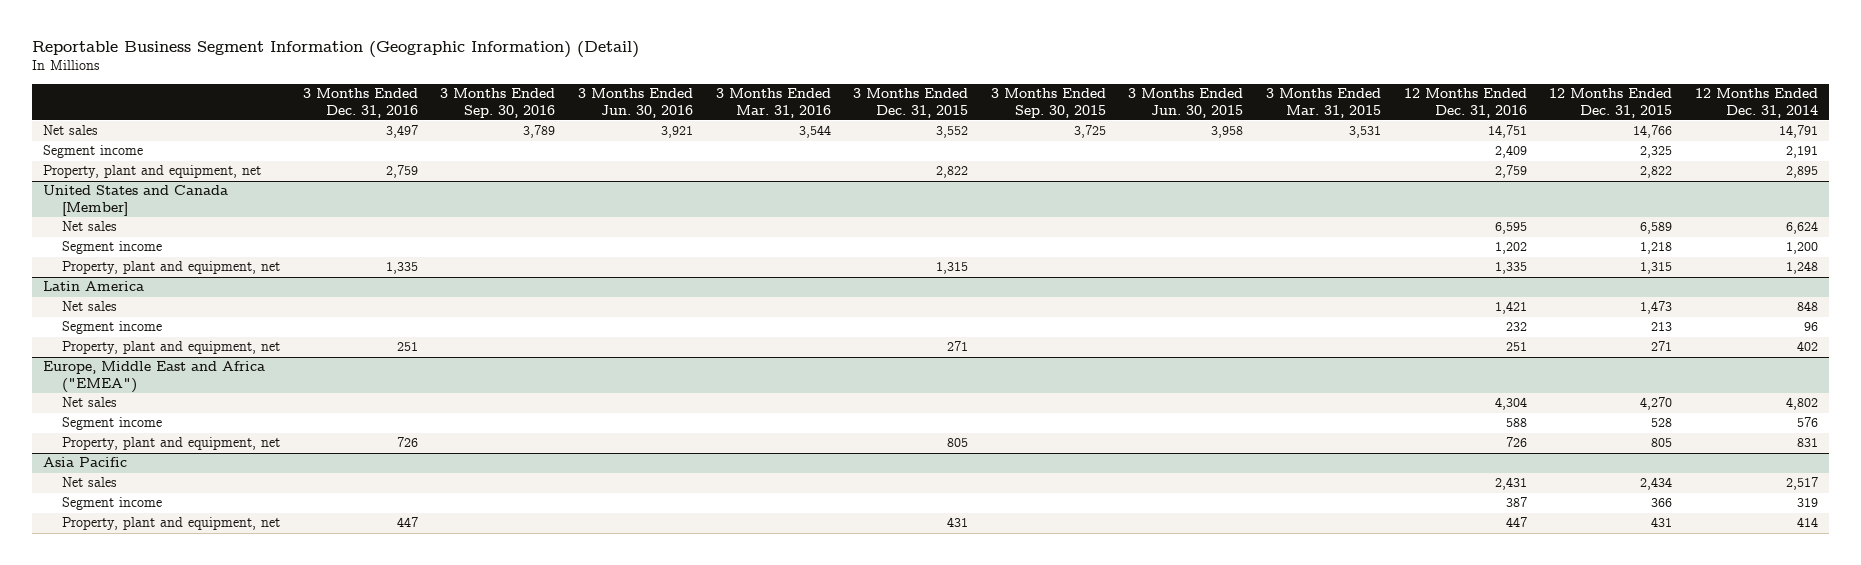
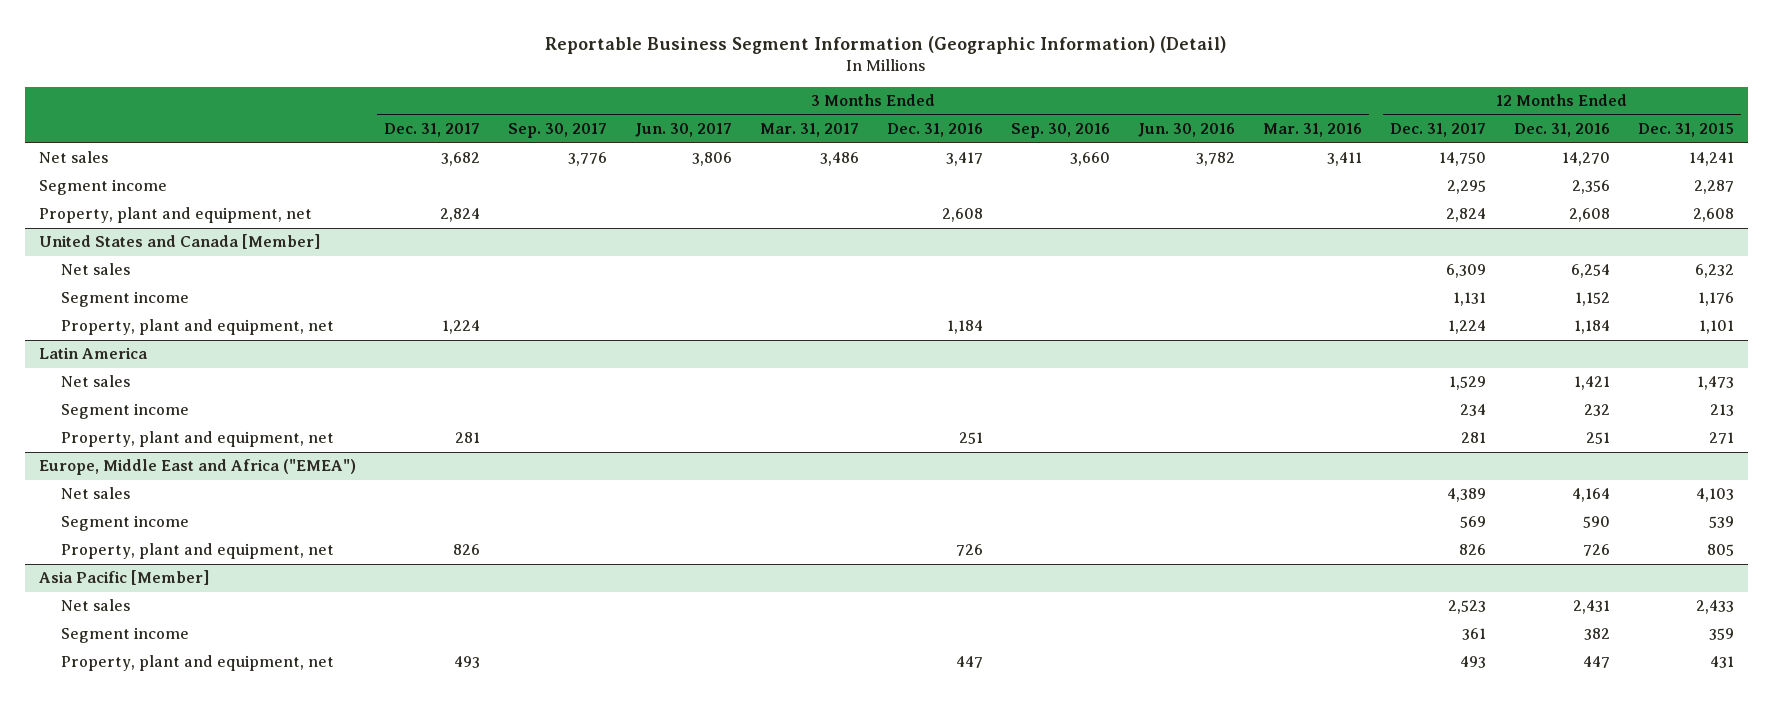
- | 3 Months Ended Dec. 31, 2016 | 3 Months Ended Sep. 30, 2016 | 3 Months Ended Jun. 30, 2016 | 3 Months Ended Mar. 31, 2016 | 3 Months Ended Dec. 31, 2015 | 3 Months Ended Sep. 30, 2015 | 3 Months Ended Jun. 30, 2015 | 3 Months Ended Mar. 31, 2015 | 12 Months Ended Dec. 31, 2016 | 12 Months Ended Dec. 31, 2015 | 12 Months Ended Dec. 31, 2014
+ | 3 Months Ended Dec. 31, 2017 | 3 Months Ended Sep. 30, 2017 | 3 Months Ended Jun. 30, 2017 | 3 Months Ended Mar. 31, 2017 | 3 Months Ended Dec. 31, 2016 | 3 Months Ended Sep. 30, 2016 | 3 Months Ended Jun. 30, 2016 | 3 Months Ended Mar. 31, 2016 | 12 Months Ended Dec. 31, 2017 | 12 Months Ended Dec. 31, 2016 | 12 Months Ended Dec. 31, 2015
- Net sales | 3,497 | 3,789 | 3,921 | 3,544 | 3,552 | 3,725 | 3,958 | 3,531 | 14,751 | 14,766 | 14,791
- Segment income | | | | | | | | | 2,409 | 2,325 | 2,191
- Property, plant and equipment, net | 2,759 | | | | 2,822 | | | | 2,759 | 2,822 | 2,895
+ Net sales | 3,682 | 3,776 | 3,806 | 3,486 | 3,417 | 3,660 | 3,782 | 3,411 | 14,750 | 14,270 | 14,241
+ Segment income | | | | | | | | | 2,295 | 2,356 | 2,287
+ Property, plant and equipment, net | 2,824 | | | | 2,608 | | | | 2,824 | 2,608 | 2,608
@ United States and Canada [Member]
- Net sales | | | | | | | | | 6,595 | 6,589 | 6,624
- Segment income | | | | | | | | | 1,202 | 1,218 | 1,200
- Property, plant and equipment, net | 1,335 | | | | 1,315 | | | | 1,335 | 1,315 | 1,248
+ Net sales | | | | | | | | | 6,309 | 6,254 | 6,232
+ Segment income | | | | | | | | | 1,131 | 1,152 | 1,176
+ Property, plant and equipment, net | 1,224 | | | | 1,184 | | | | 1,224 | 1,184 | 1,101
@ Europe, Middle East and Africa ("EMEA")
- Net sales | | | | | | | | | 4,304 | 4,270 | 4,802
- Segment income | | | | | | | | | 588 | 528 | 576
+ Net sales | | | | | | | | | 4,389 | 4,164 | 4,103
+ Segment income | | | | | | | | | 569 | 590 | 539
- Asia Pacific
- Net sales | | | | | | | | | 2,431 | 2,434 | 2,517
- Segment income | | | | | | | | | 387 | 366 | 319
+ Asia Pacific [Member]
+ Net sales | | | | | | | | | 2,523 | 2,431 | 2,433
+ Segment income | | | | | | | | | 361 | 382 | 359

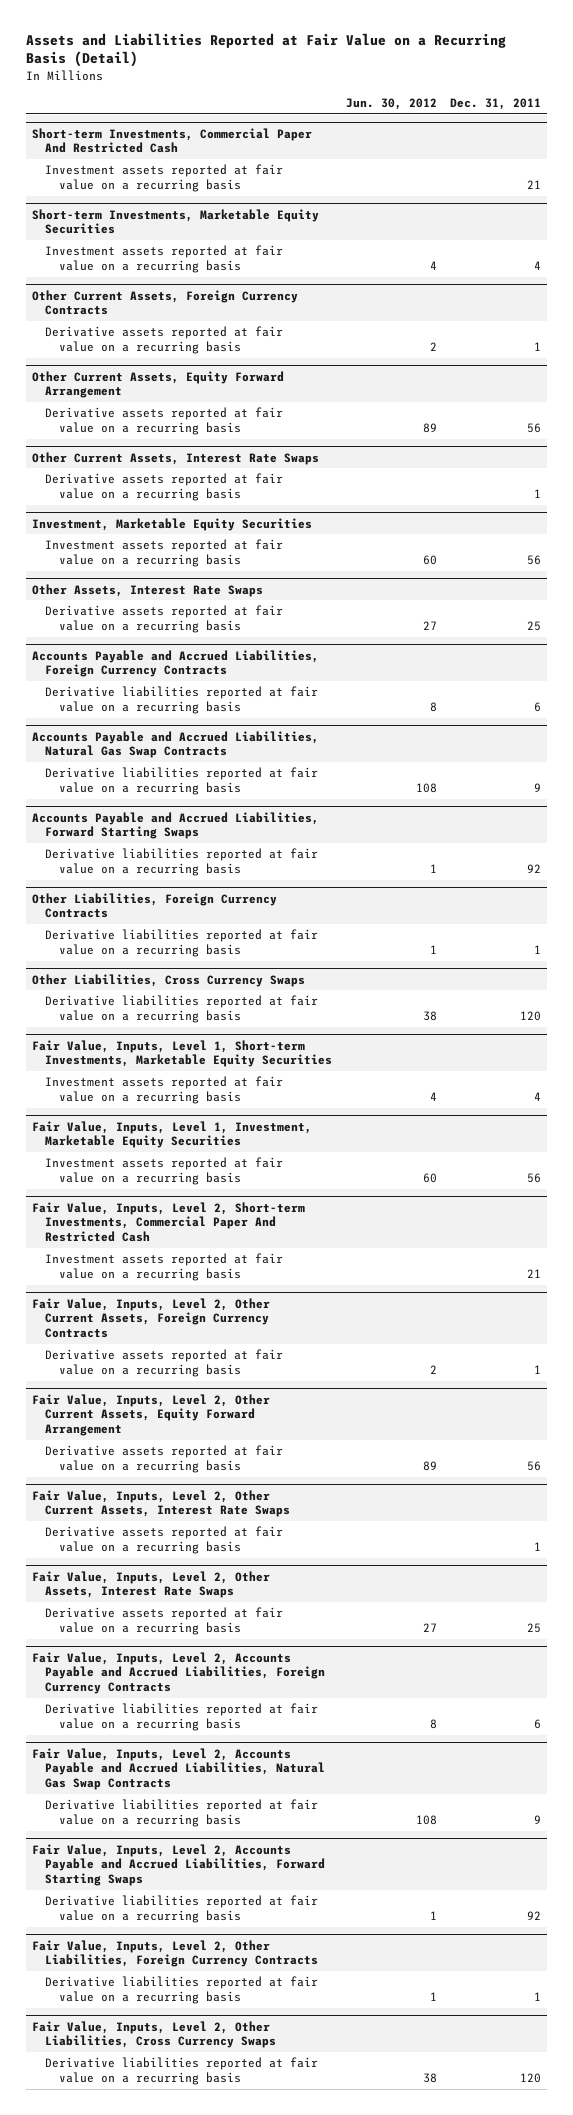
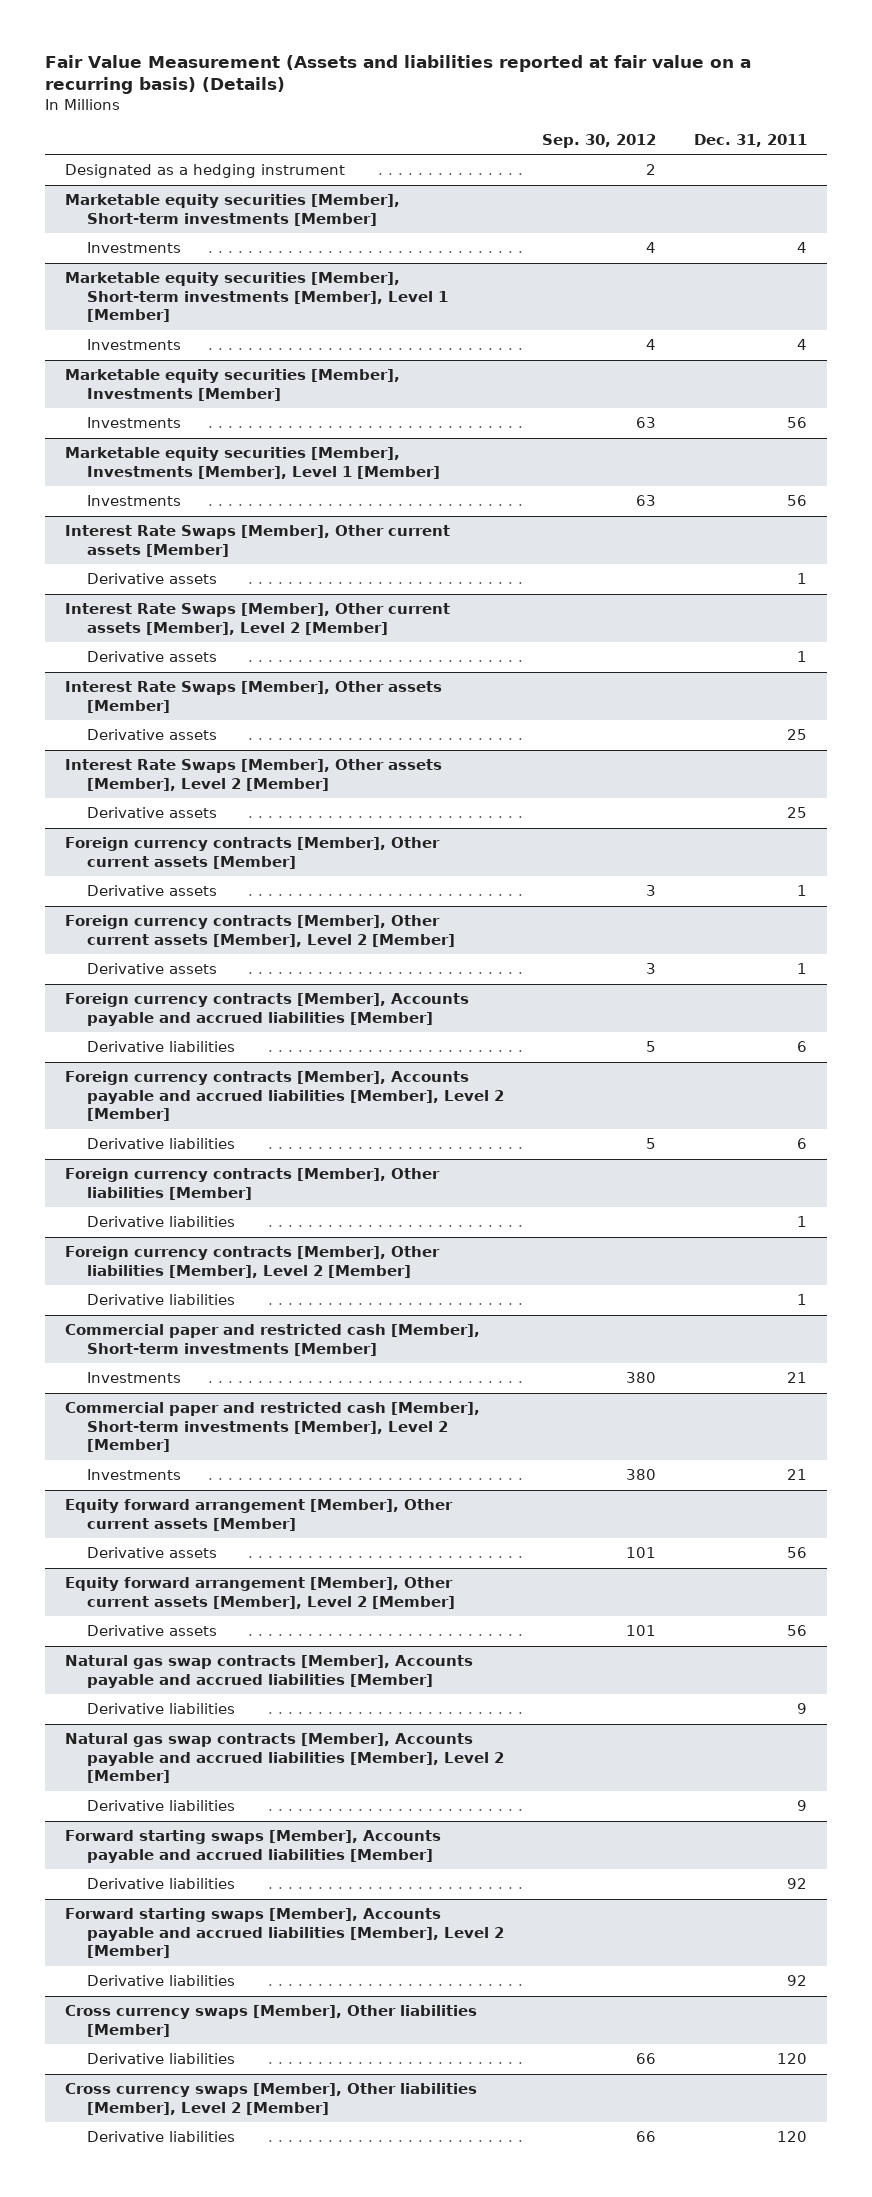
- Assets and Liabilities Reported at Fair Value on a Recurring Basis (Detail)
+ Fair Value Measurement (Assets and liabilities reported at fair value on a recurring basis) (Details)
- | Jun. 30, 2012 | Dec. 31, 2011
+ | Sep. 30, 2012 | Dec. 31, 2011
- Short-term Investments, Commercial Paper And Restricted Cash
- Investment assets reported at fair value on a recurring basis | | 21
- Short-term Investments, Marketable Equity Securities
- Investment assets reported at fair value on a recurring basis | 4 | 4
- Other Current Assets, Foreign Currency Contracts
- Derivative assets reported at fair value on a recurring basis | 2 | 1
- Other Current Assets, Equity Forward Arrangement
- Derivative assets reported at fair value on a recurring basis | 89 | 56
- Other Current Assets, Interest Rate Swaps
- Derivative assets reported at fair value on a recurring basis | | 1
- Investment, Marketable Equity Securities
- Investment assets reported at fair value on a recurring basis | 60 | 56
- Other Assets, Interest Rate Swaps
- Derivative assets reported at fair value on a recurring basis | 27 | 25
- Accounts Payable and Accrued Liabilities, Foreign Currency Contracts
- Derivative liabilities reported at fair value on a recurring basis | 8 | 6
- Accounts Payable and Accrued Liabilities, Natural Gas Swap Contracts
- Derivative liabilities reported at fair value on a recurring basis | 108 | 9
- Accounts Payable and Accrued Liabilities, Forward Starting Swaps
- Derivative liabilities reported at fair value on a recurring basis | 1 | 92
- Other Liabilities, Foreign Currency Contracts
- Derivative liabilities reported at fair value on a recurring basis | 1 | 1
- Other Liabilities, Cross Currency Swaps
- Derivative liabilities reported at fair value on a recurring basis | 38 | 120
- Fair Value, Inputs, Level 1, Short-term Investments, Marketable Equity Securities
- Investment assets reported at fair value on a recurring basis | 4 | 4
- Fair Value, Inputs, Level 1, Investment, Marketable Equity Securities
- Investment assets reported at fair value on a recurring basis | 60 | 56
- Fair Value, Inputs, Level 2, Short-term Investments, Commercial Paper And Restricted Cash
- Investment assets reported at fair value on a recurring basis | | 21
- Fair Value, Inputs, Level 2, Other Current Assets, Foreign Currency Contracts
- Derivative assets reported at fair value on a recurring basis | 2 | 1
- Fair Value, Inputs, Level 2, Other Current Assets, Equity Forward Arrangement
- Derivative assets reported at fair value on a recurring basis | 89 | 56
- Fair Value, Inputs, Level 2, Other Current Assets, Interest Rate Swaps
- Derivative assets reported at fair value on a recurring basis | | 1
- Fair Value, Inputs, Level 2, Other Assets, Interest Rate Swaps
- Derivative assets reported at fair value on a recurring basis | 27 | 25
- Fair Value, Inputs, Level 2, Accounts Payable and Accrued Liabilities, Foreign Currency Contracts
- Derivative liabilities reported at fair value on a recurring basis | 8 | 6
- Fair Value, Inputs, Level 2, Accounts Payable and Accrued Liabilities, Natural Gas Swap Contracts
- Derivative liabilities reported at fair value on a recurring basis | 108 | 9
- Fair Value, Inputs, Level 2, Accounts Payable and Accrued Liabilities, Forward Starting Swaps
- Derivative liabilities reported at fair value on a recurring basis | 1 | 92
- Fair Value, Inputs, Level 2, Other Liabilities, Foreign Currency Contracts
- Derivative liabilities reported at fair value on a recurring basis | 1 | 1
- Fair Value, Inputs, Level 2, Other Liabilities, Cross Currency Swaps
- Derivative liabilities reported at fair value on a recurring basis | 38 | 120
+ Designated as a hedging instrument | 2 |
+ Marketable equity securities [Member], Short-term investments [Member]
+ Investments | 4 | 4
+ Marketable equity securities [Member], Short-term investments [Member], Level 1 [Member]
+ Investments | 4 | 4
+ Marketable equity securities [Member], Investments [Member]
+ Investments | 63 | 56
+ Marketable equity securities [Member], Investments [Member], Level 1 [Member]
+ Investments | 63 | 56
+ Interest Rate Swaps [Member], Other current assets [Member]
+ Derivative assets | | 1
+ Interest Rate Swaps [Member], Other current assets [Member], Level 2 [Member]
+ Derivative assets | | 1
+ Interest Rate Swaps [Member], Other assets [Member]
+ Derivative assets | | 25
+ Interest Rate Swaps [Member], Other assets [Member], Level 2 [Member]
+ Derivative assets | | 25
+ Foreign currency contracts [Member], Other current assets [Member]
+ Derivative assets | 3 | 1
+ Foreign currency contracts [Member], Other current assets [Member], Level 2 [Member]
+ Derivative assets | 3 | 1
+ Foreign currency contracts [Member], Accounts payable and accrued liabilities [Member]
+ Derivative liabilities | 5 | 6
+ Foreign currency contracts [Member], Accounts payable and accrued liabilities [Member], Level 2 [Member]
+ Derivative liabilities | 5 | 6
+ Foreign currency contracts [Member], Other liabilities [Member]
+ Derivative liabilities | | 1
+ Foreign currency contracts [Member], Other liabilities [Member], Level 2 [Member]
+ Derivative liabilities | | 1
+ Commercial paper and restricted cash [Member], Short-term investments [Member]
+ Investments | 380 | 21
+ Commercial paper and restricted cash [Member], Short-term investments [Member], Level 2 [Member]
+ Investments | 380 | 21
+ Equity forward arrangement [Member], Other current assets [Member]
+ Derivative assets | 101 | 56
+ Equity forward arrangement [Member], Other current assets [Member], Level 2 [Member]
+ Derivative assets | 101 | 56
+ Natural gas swap contracts [Member], Accounts payable and accrued liabilities [Member]
+ Derivative liabilities | | 9
+ Natural gas swap contracts [Member], Accounts payable and accrued liabilities [Member], Level 2 [Member]
+ Derivative liabilities | | 9
+ Forward starting swaps [Member], Accounts payable and accrued liabilities [Member]
+ Derivative liabilities | | 92
+ Forward starting swaps [Member], Accounts payable and accrued liabilities [Member], Level 2 [Member]
+ Derivative liabilities | | 92
+ Cross currency swaps [Member], Other liabilities [Member]
+ Derivative liabilities | 66 | 120
+ Cross currency swaps [Member], Other liabilities [Member], Level 2 [Member]
+ Derivative liabilities | 66 | 120

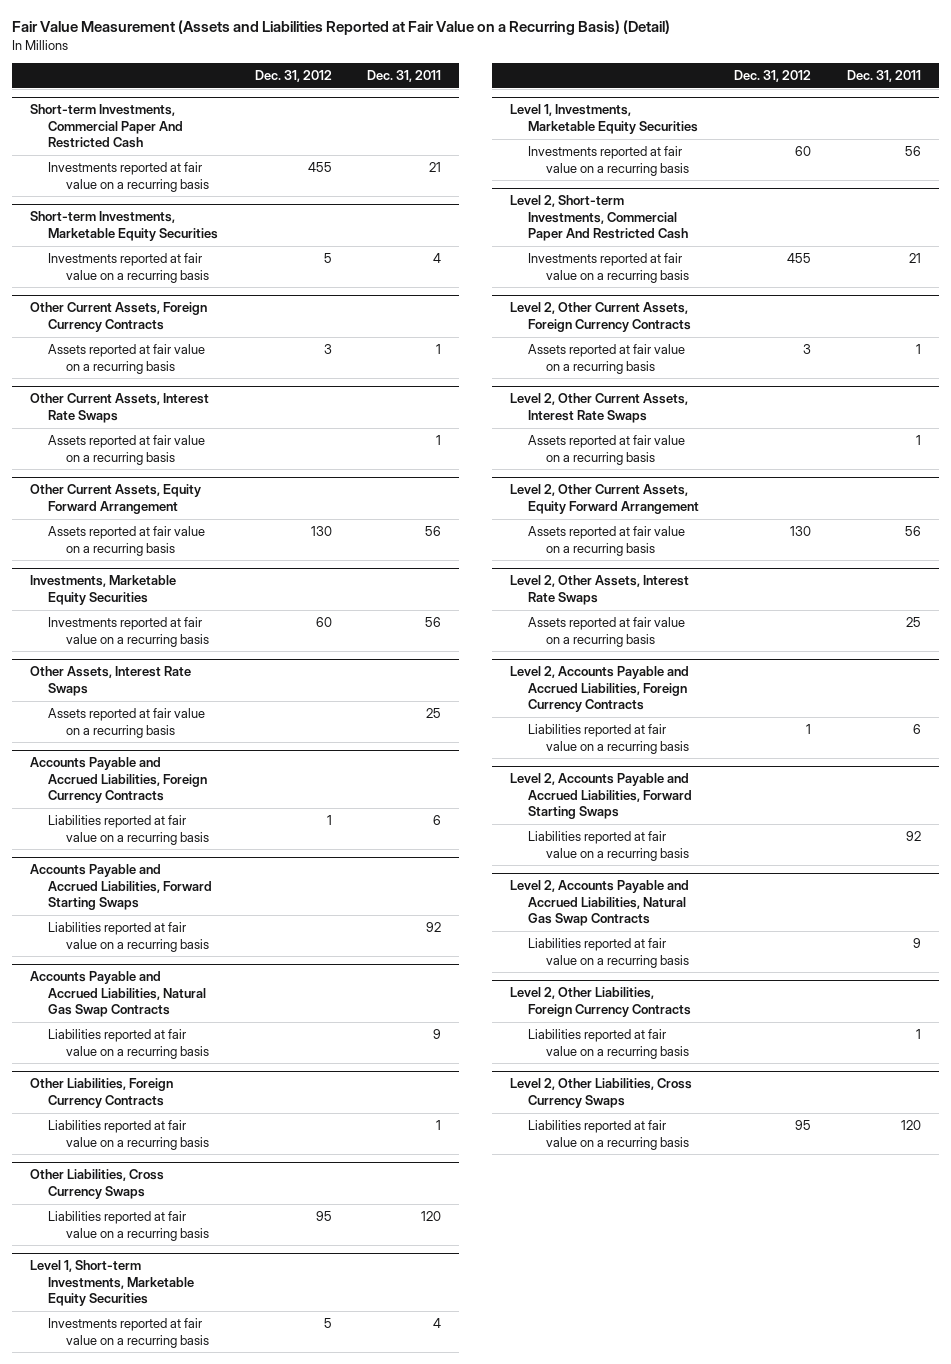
- Fair Value Measurement (Assets and liabilities reported at fair value on a recurring basis) (Details)
+ Fair Value Measurement (Assets and Liabilities Reported at Fair Value on a Recurring Basis) (Detail)
- | Sep. 30, 2012 | Dec. 31, 2011
+ | Dec. 31, 2012 | Dec. 31, 2011
- Designated as a hedging instrument | 2 |
- Marketable equity securities [Member], Short-term investments [Member]
- Investments | 4 | 4
- Marketable equity securities [Member], Short-term investments [Member], Level 1 [Member]
- Investments | 4 | 4
- Marketable equity securities [Member], Investments [Member]
- Investments | 63 | 56
- Marketable equity securities [Member], Investments [Member], Level 1 [Member]
- Investments | 63 | 56
- Interest Rate Swaps [Member], Other current assets [Member]
- Derivative assets | | 1
- Interest Rate Swaps [Member], Other current assets [Member], Level 2 [Member]
- Derivative assets | | 1
- Interest Rate Swaps [Member], Other assets [Member]
- Derivative assets | | 25
- Interest Rate Swaps [Member], Other assets [Member], Level 2 [Member]
- Derivative assets | | 25
- Foreign currency contracts [Member], Other current assets [Member]
- Derivative assets | 3 | 1
- Foreign currency contracts [Member], Other current assets [Member], Level 2 [Member]
- Derivative assets | 3 | 1
- Foreign currency contracts [Member], Accounts payable and accrued liabilities [Member]
- Derivative liabilities | 5 | 6
- Foreign currency contracts [Member], Accounts payable and accrued liabilities [Member], Level 2 [Member]
- Derivative liabilities | 5 | 6
- Foreign currency contracts [Member], Other liabilities [Member]
- Derivative liabilities | | 1
- Foreign currency contracts [Member], Other liabilities [Member], Level 2 [Member]
- Derivative liabilities | | 1
- Commercial paper and restricted cash [Member], Short-term investments [Member]
- Investments | 380 | 21
- Commercial paper and restricted cash [Member], Short-term investments [Member], Level 2 [Member]
- Investments | 380 | 21
- Equity forward arrangement [Member], Other current assets [Member]
- Derivative assets | 101 | 56
- Equity forward arrangement [Member], Other current assets [Member], Level 2 [Member]
- Derivative assets | 101 | 56
- Natural gas swap contracts [Member], Accounts payable and accrued liabilities [Member]
- Derivative liabilities | | 9
- Natural gas swap contracts [Member], Accounts payable and accrued liabilities [Member], Level 2 [Member]
- Derivative liabilities | | 9
- Forward starting swaps [Member], Accounts payable and accrued liabilities [Member]
- Derivative liabilities | | 92
- Forward starting swaps [Member], Accounts payable and accrued liabilities [Member], Level 2 [Member]
- Derivative liabilities | | 92
- Cross currency swaps [Member], Other liabilities [Member]
- Derivative liabilities | 66 | 120
- Cross currency swaps [Member], Other liabilities [Member], Level 2 [Member]
- Derivative liabilities | 66 | 120
+ Short-term Investments, Commercial Paper And Restricted Cash
+ Investments reported at fair value on a recurring basis | 455 | 21
+ Short-term Investments, Marketable Equity Securities
+ Investments reported at fair value on a recurring basis | 5 | 4
+ Other Current Assets, Foreign Currency Contracts
+ Assets reported at fair value on a recurring basis | 3 | 1
+ Other Current Assets, Interest Rate Swaps
+ Assets reported at fair value on a recurring basis | | 1
+ Other Current Assets, Equity Forward Arrangement
+ Assets reported at fair value on a recurring basis | 130 | 56
+ Investments, Marketable Equity Securities
+ Investments reported at fair value on a recurring basis | 60 | 56
+ Other Assets, Interest Rate Swaps
+ Assets reported at fair value on a recurring basis | | 25
+ Accounts Payable and Accrued Liabilities, Foreign Currency Contracts
+ Liabilities reported at fair value on a recurring basis | 1 | 6
+ Accounts Payable and Accrued Liabilities, Forward Starting Swaps
+ Liabilities reported at fair value on a recurring basis | | 92
+ Accounts Payable and Accrued Liabilities, Natural Gas Swap Contracts
+ Liabilities reported at fair value on a recurring basis | | 9
+ Other Liabilities, Foreign Currency Contracts
+ Liabilities reported at fair value on a recurring basis | | 1
+ Other Liabilities, Cross Currency Swaps
+ Liabilities reported at fair value on a recurring basis | 95 | 120
+ Level 1, Short-term Investments, Marketable Equity Securities
+ Investments reported at fair value on a recurring basis | 5 | 4
+ Level 1, Investments, Marketable Equity Securities
+ Investments reported at fair value on a recurring basis | 60 | 56
+ Level 2, Short-term Investments, Commercial Paper And Restricted Cash
+ Investments reported at fair value on a recurring basis | 455 | 21
+ Level 2, Other Current Assets, Foreign Currency Contracts
+ Assets reported at fair value on a recurring basis | 3 | 1
+ Level 2, Other Current Assets, Interest Rate Swaps
+ Assets reported at fair value on a recurring basis | | 1
+ Level 2, Other Current Assets, Equity Forward Arrangement
+ Assets reported at fair value on a recurring basis | 130 | 56
+ Level 2, Other Assets, Interest Rate Swaps
+ Assets reported at fair value on a recurring basis | | 25
+ Level 2, Accounts Payable and Accrued Liabilities, Foreign Currency Contracts
+ Liabilities reported at fair value on a recurring basis | 1 | 6
+ Level 2, Accounts Payable and Accrued Liabilities, Forward Starting Swaps
+ Liabilities reported at fair value on a recurring basis | | 92
+ Level 2, Accounts Payable and Accrued Liabilities, Natural Gas Swap Contracts
+ Liabilities reported at fair value on a recurring basis | | 9
+ Level 2, Other Liabilities, Foreign Currency Contracts
+ Liabilities reported at fair value on a recurring basis | | 1
+ Level 2, Other Liabilities, Cross Currency Swaps
+ Liabilities reported at fair value on a recurring basis | 95 | 120

